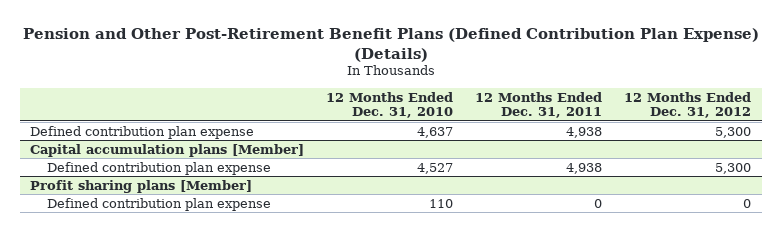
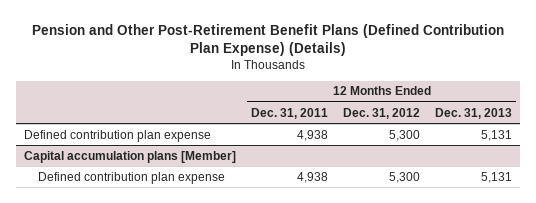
- | 12 Months Ended Dec. 31, 2010 | 12 Months Ended Dec. 31, 2011 | 12 Months Ended Dec. 31, 2012
+ | 12 Months Ended Dec. 31, 2011 | 12 Months Ended Dec. 31, 2012 | 12 Months Ended Dec. 31, 2013
- Profit sharing plans [Member]
- Defined contribution plan expense | 110 | 0 | 0

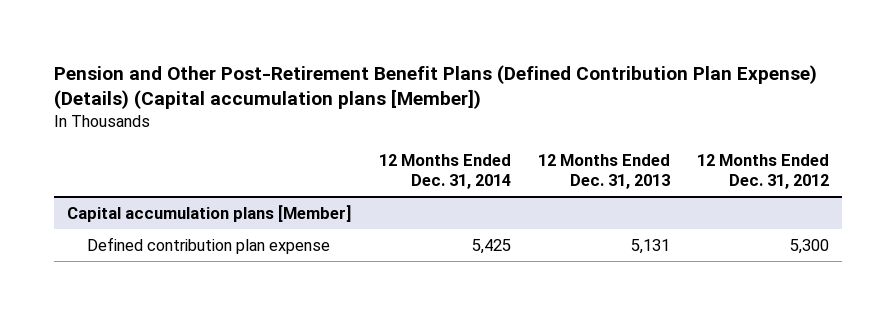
- Pension and Other Post-Retirement Benefit Plans (Defined Contribution Plan Expense) (Details)
+ Pension and Other Post-Retirement Benefit Plans (Defined Contribution Plan Expense) (Details) (Capital accumulation plans [Member])
- | 12 Months Ended Dec. 31, 2011 | 12 Months Ended Dec. 31, 2012 | 12 Months Ended Dec. 31, 2013
+ | 12 Months Ended Dec. 31, 2014 | 12 Months Ended Dec. 31, 2013 | 12 Months Ended Dec. 31, 2012
- Defined contribution plan expense | 4,938 | 5,300 | 5,131

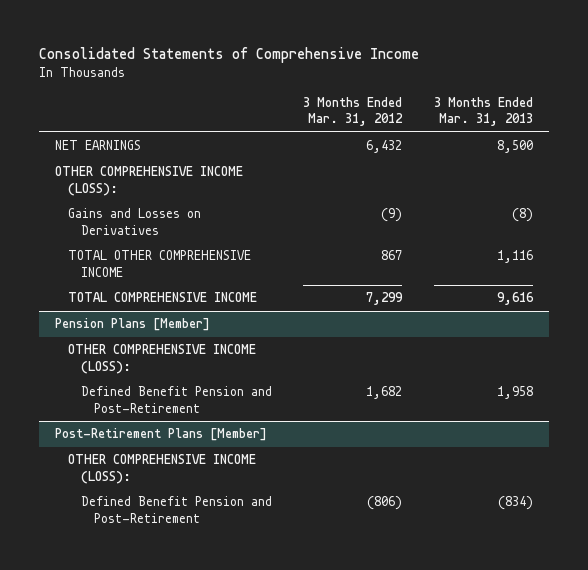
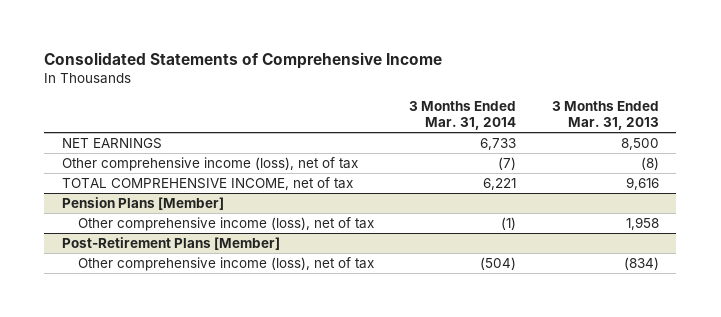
- | 3 Months Ended Mar. 31, 2012 | 3 Months Ended Mar. 31, 2013
+ | 3 Months Ended Mar. 31, 2014 | 3 Months Ended Mar. 31, 2013
- OTHER COMPREHENSIVE INCOME (LOSS):
- Gains and Losses on Derivatives | (9) | (8)
- TOTAL OTHER COMPREHENSIVE INCOME | 867 | 1,116
- TOTAL COMPREHENSIVE INCOME | 7,299 | 9,616
+ Other comprehensive income (loss), net of tax | (7) | (8)
+ TOTAL COMPREHENSIVE INCOME, net of tax | 6,221 | 9,616
@ Pension Plans [Member]
- OTHER COMPREHENSIVE INCOME (LOSS):
- Defined Benefit Pension and Post-Retirement | 1,682 | 1,958
+ Other comprehensive income (loss), net of tax | (1) | 1,958
@ Post-Retirement Plans [Member]
- OTHER COMPREHENSIVE INCOME (LOSS):
- Defined Benefit Pension and Post-Retirement | (806) | (834)
+ Other comprehensive income (loss), net of tax | (504) | (834)

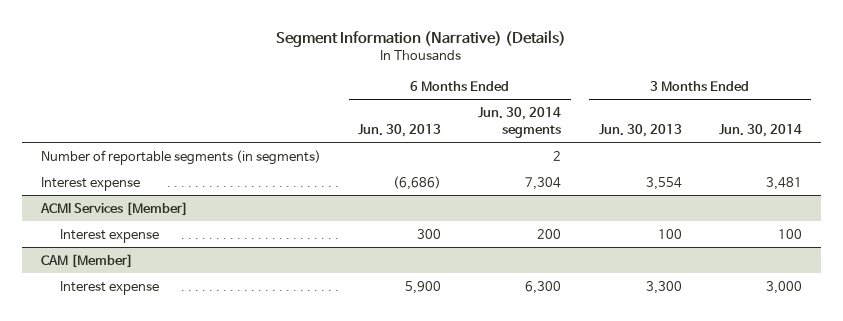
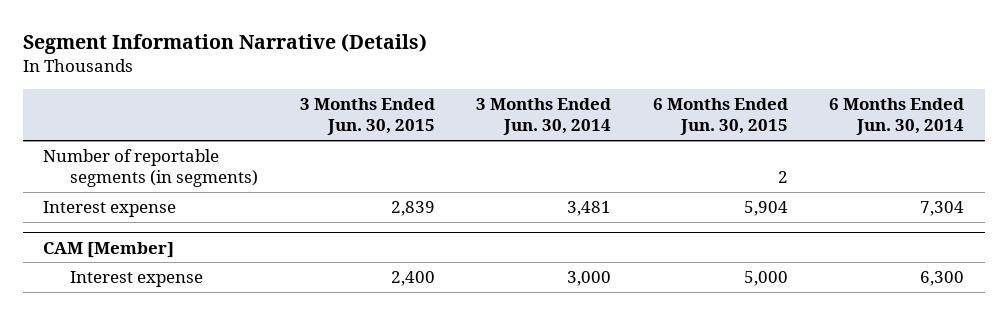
- Segment Information (Narrative) (Details)
+ Segment Information Narrative (Details)
- | 6 Months Ended Jun. 30, 2013 | 6 Months Ended Jun. 30, 2014 segments | 3 Months Ended Jun. 30, 2013 | 3 Months Ended Jun. 30, 2014
+ | 3 Months Ended Jun. 30, 2015 | 3 Months Ended Jun. 30, 2014 | 6 Months Ended Jun. 30, 2015 | 6 Months Ended Jun. 30, 2014
- ACMI Services [Member]
- Interest expense | 300 | 200 | 100 | 100

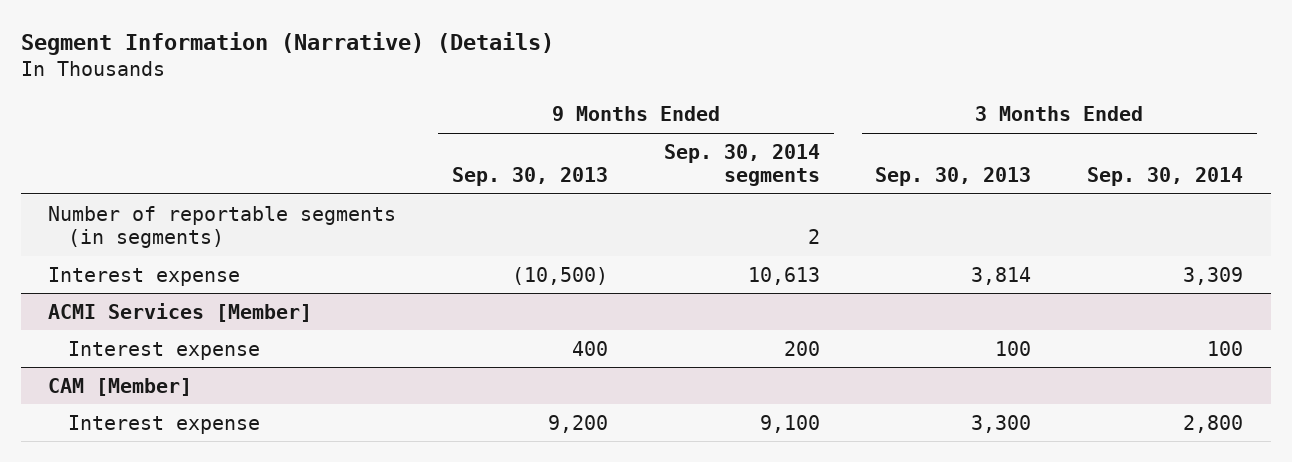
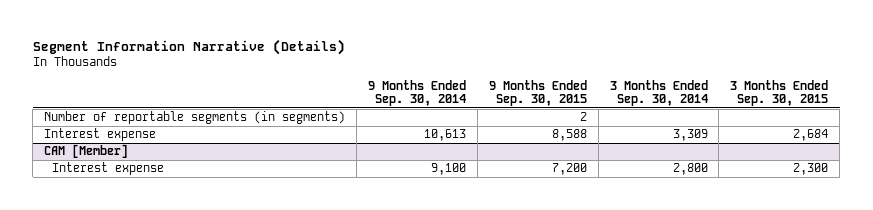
- Segment Information (Narrative) (Details)
+ Segment Information Narrative (Details)
- | 9 Months Ended Sep. 30, 2013 | 9 Months Ended Sep. 30, 2014 segments | 3 Months Ended Sep. 30, 2013 | 3 Months Ended Sep. 30, 2014
+ | 9 Months Ended Sep. 30, 2014 | 9 Months Ended Sep. 30, 2015 | 3 Months Ended Sep. 30, 2014 | 3 Months Ended Sep. 30, 2015
- ACMI Services [Member]
- Interest expense | 400 | 200 | 100 | 100

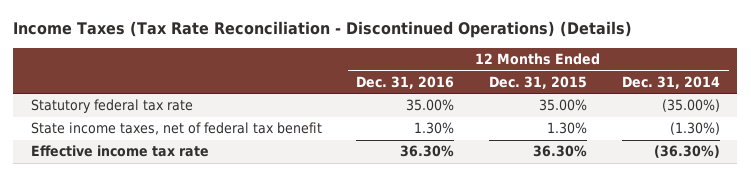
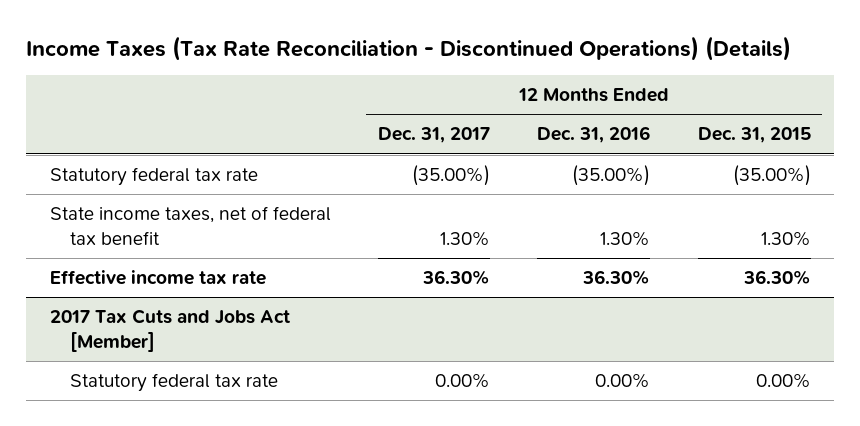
- | 12 Months Ended Dec. 31, 2016 | 12 Months Ended Dec. 31, 2015 | 12 Months Ended Dec. 31, 2014
+ | 12 Months Ended Dec. 31, 2017 | 12 Months Ended Dec. 31, 2016 | 12 Months Ended Dec. 31, 2015
- Statutory federal tax rate | 35.00% | 35.00% | (35.00%)
+ Statutory federal tax rate | (35.00%) | (35.00%) | (35.00%)
+ 2017 Tax Cuts and Jobs Act [Member]
+ Statutory federal tax rate | 0.00% | 0.00% | 0.00%

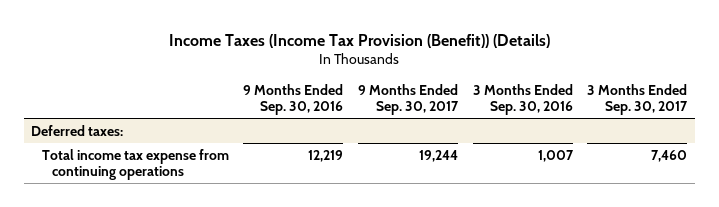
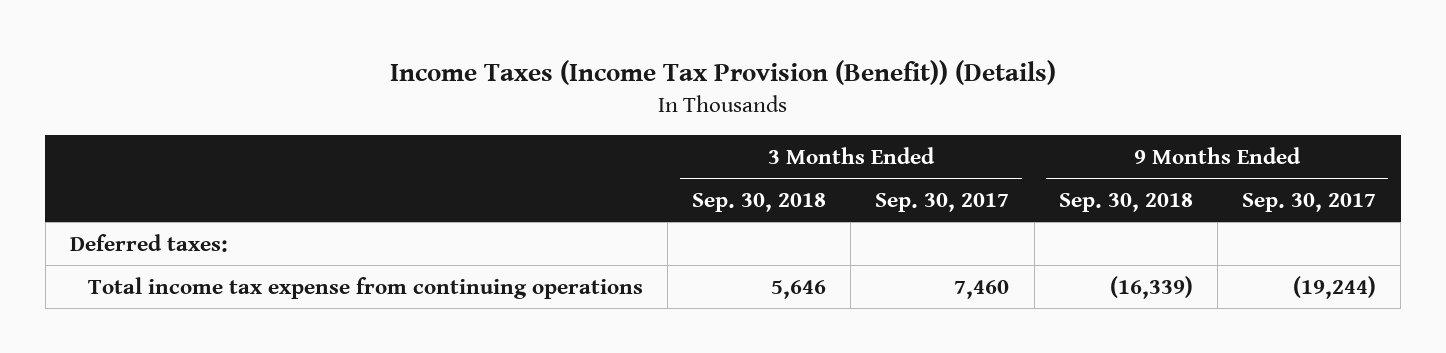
- | 9 Months Ended Sep. 30, 2016 | 9 Months Ended Sep. 30, 2017 | 3 Months Ended Sep. 30, 2016 | 3 Months Ended Sep. 30, 2017
+ | 3 Months Ended Sep. 30, 2018 | 3 Months Ended Sep. 30, 2017 | 9 Months Ended Sep. 30, 2018 | 9 Months Ended Sep. 30, 2017
- Total income tax expense from continuing operations | 12,219 | 19,244 | 1,007 | 7,460
+ Total income tax expense from continuing operations | 5,646 | 7,460 | (16,339) | (19,244)

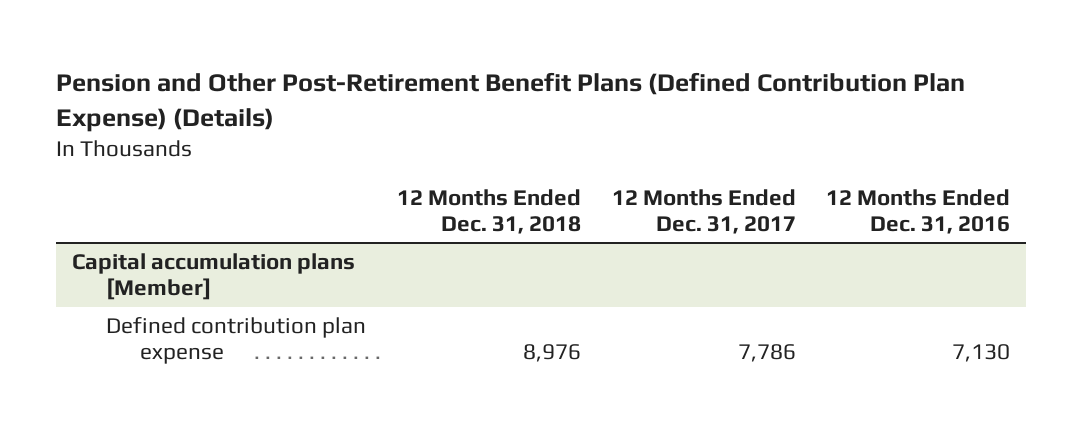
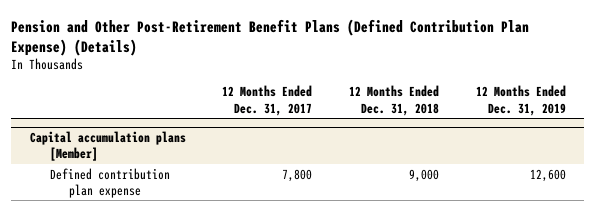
- | 12 Months Ended Dec. 31, 2018 | 12 Months Ended Dec. 31, 2017 | 12 Months Ended Dec. 31, 2016
+ | 12 Months Ended Dec. 31, 2017 | 12 Months Ended Dec. 31, 2018 | 12 Months Ended Dec. 31, 2019
@ Capital accumulation plans [Member]
- Defined contribution plan expense | 8,976 | 7,786 | 7,130
+ Defined contribution plan expense | 7,800 | 9,000 | 12,600

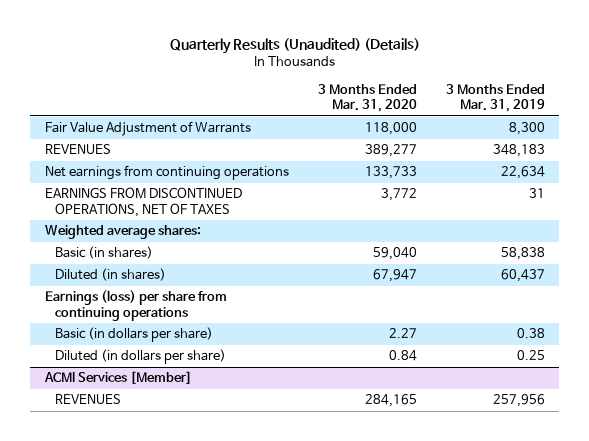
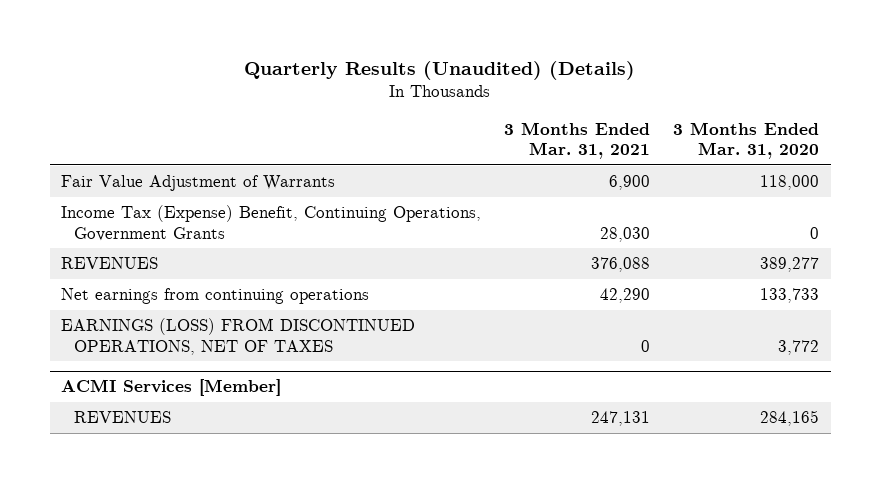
- | 3 Months Ended Mar. 31, 2020 | 3 Months Ended Mar. 31, 2019
+ | 3 Months Ended Mar. 31, 2021 | 3 Months Ended Mar. 31, 2020
+ Income Tax (Expense) Benefit, Continuing Operations, Government Grants | 28,030 | 0
- EARNINGS FROM DISCONTINUED OPERATIONS, NET OF TAXES | 3,772 | 31
- Weighted average shares:
- Basic (in shares) | 59,040 | 58,838
- Diluted (in shares) | 67,947 | 60,437
- Earnings (loss) per share from continuing operations
- Basic (in dollars per share) | 2.27 | 0.38
- Diluted (in dollars per share) | 0.84 | 0.25
+ EARNINGS (LOSS) FROM DISCONTINUED OPERATIONS, NET OF TAXES | 0 | 3,772

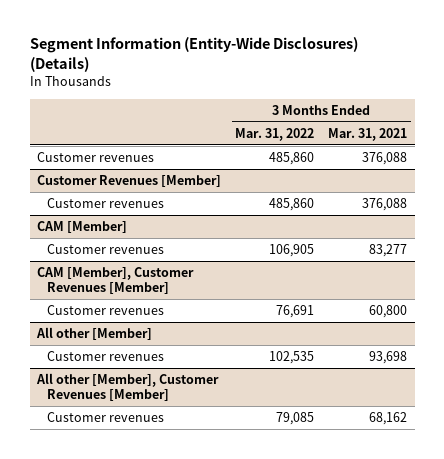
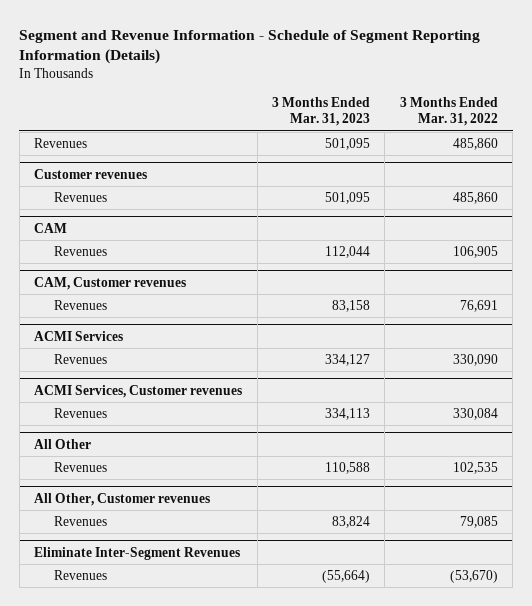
- Segment Information (Entity-Wide Disclosures) (Details)
+ Segment and Revenue Information - Schedule of Segment Reporting Information (Details)
- | 3 Months Ended Mar. 31, 2022 | 3 Months Ended Mar. 31, 2021
+ | 3 Months Ended Mar. 31, 2023 | 3 Months Ended Mar. 31, 2022
- Customer revenues | 485,860 | 376,088
- Customer Revenues [Member]
- Customer revenues | 485,860 | 376,088
- CAM [Member]
- Customer revenues | 106,905 | 83,277
- CAM [Member], Customer Revenues [Member]
- Customer revenues | 76,691 | 60,800
- All other [Member]
- Customer revenues | 102,535 | 93,698
- All other [Member], Customer Revenues [Member]
- Customer revenues | 79,085 | 68,162
+ Revenues | 501,095 | 485,860
+ Customer revenues
+ Revenues | 501,095 | 485,860
+ CAM
+ Revenues | 112,044 | 106,905
+ CAM, Customer revenues
+ Revenues | 83,158 | 76,691
+ ACMI Services
+ Revenues | 334,127 | 330,090
+ ACMI Services, Customer revenues
+ Revenues | 334,113 | 330,084
+ All Other
+ Revenues | 110,588 | 102,535
+ All Other, Customer revenues
+ Revenues | 83,824 | 79,085
+ Eliminate Inter-Segment Revenues
+ Revenues | (55,664) | (53,670)

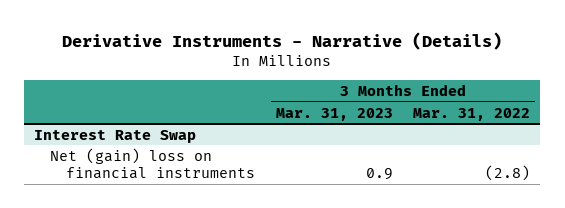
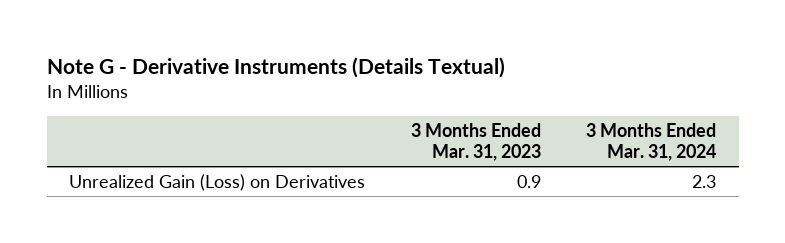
- Derivative Instruments - Narrative (Details)
+ Note G - Derivative Instruments (Details Textual)
- | 3 Months Ended Mar. 31, 2023 | 3 Months Ended Mar. 31, 2022
+ | 3 Months Ended Mar. 31, 2023 | 3 Months Ended Mar. 31, 2024
- Interest Rate Swap
- Net (gain) loss on financial instruments | 0.9 | (2.8)
+ Unrealized Gain (Loss) on Derivatives | 0.9 | 2.3

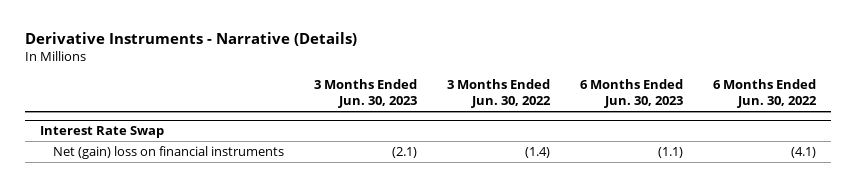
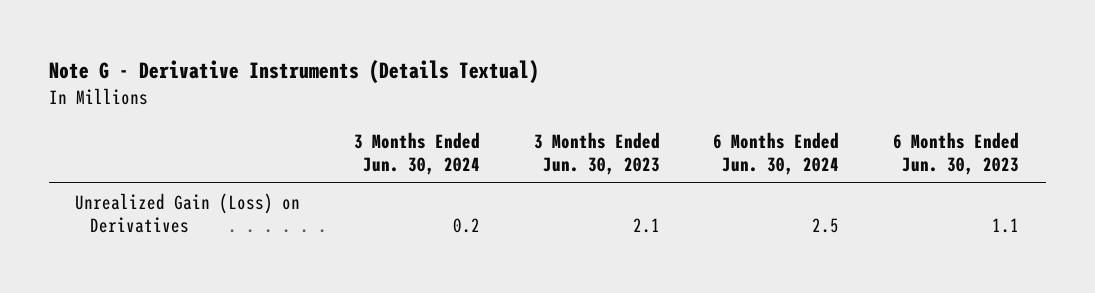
- Derivative Instruments - Narrative (Details)
+ Note G - Derivative Instruments (Details Textual)
- | 3 Months Ended Jun. 30, 2023 | 3 Months Ended Jun. 30, 2022 | 6 Months Ended Jun. 30, 2023 | 6 Months Ended Jun. 30, 2022
+ | 3 Months Ended Jun. 30, 2024 | 3 Months Ended Jun. 30, 2023 | 6 Months Ended Jun. 30, 2024 | 6 Months Ended Jun. 30, 2023
- Interest Rate Swap
- Net (gain) loss on financial instruments | (2.1) | (1.4) | (1.1) | (4.1)
+ Unrealized Gain (Loss) on Derivatives | 0.2 | 2.1 | 2.5 | 1.1

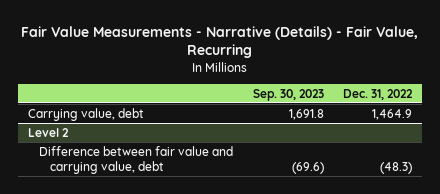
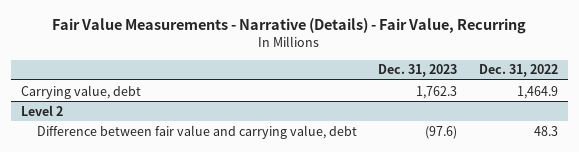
- | Sep. 30, 2023 | Dec. 31, 2022
+ | Dec. 31, 2023 | Dec. 31, 2022
@ Level 2
- Difference between fair value and carrying value, debt | (69.6) | (48.3)
+ Difference between fair value and carrying value, debt | (97.6) | 48.3

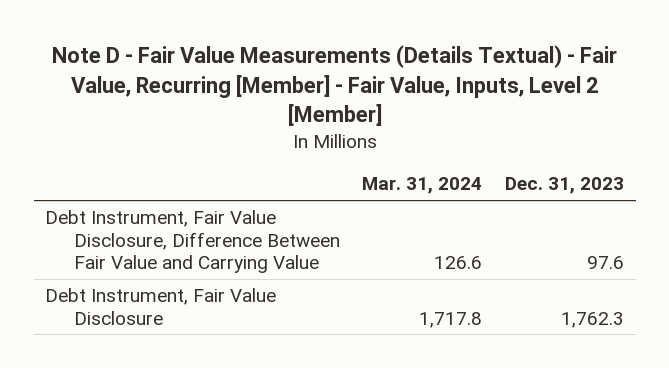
- Fair Value Measurements - Narrative (Details) - Fair Value, Recurring
+ Note D - Fair Value Measurements (Details Textual) - Fair Value, Recurring [Member] - Fair Value, Inputs, Level 2 [Member]
- | Dec. 31, 2023 | Dec. 31, 2022
+ | Mar. 31, 2024 | Dec. 31, 2023
- Carrying value, debt | 1,762.3 | 1,464.9
- Level 2
- Difference between fair value and carrying value, debt | (97.6) | 48.3
+ Debt Instrument, Fair Value Disclosure, Difference Between Fair Value and Carrying Value | 126.6 | 97.6
+ Debt Instrument, Fair Value Disclosure | 1,717.8 | 1,762.3

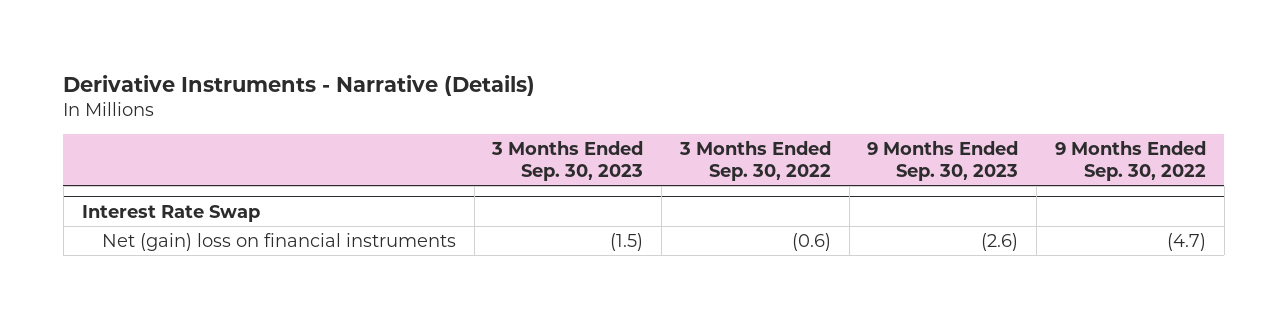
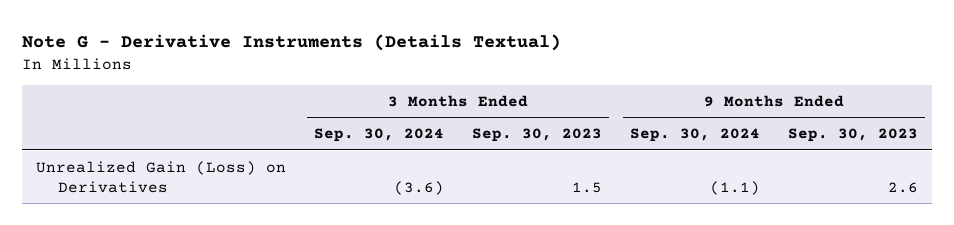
- Derivative Instruments - Narrative (Details)
+ Note G - Derivative Instruments (Details Textual)
- | 3 Months Ended Sep. 30, 2023 | 3 Months Ended Sep. 30, 2022 | 9 Months Ended Sep. 30, 2023 | 9 Months Ended Sep. 30, 2022
+ | 3 Months Ended Sep. 30, 2024 | 3 Months Ended Sep. 30, 2023 | 9 Months Ended Sep. 30, 2024 | 9 Months Ended Sep. 30, 2023
- Interest Rate Swap
- Net (gain) loss on financial instruments | (1.5) | (0.6) | (2.6) | (4.7)
+ Unrealized Gain (Loss) on Derivatives | (3.6) | 1.5 | (1.1) | 2.6

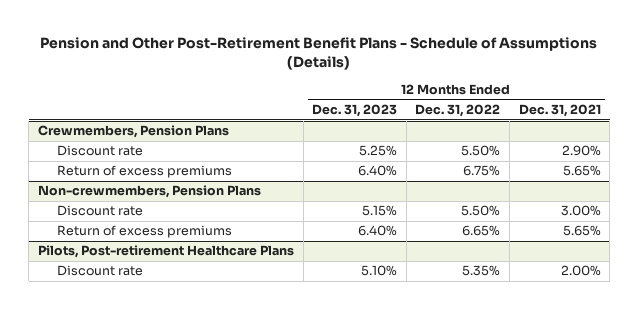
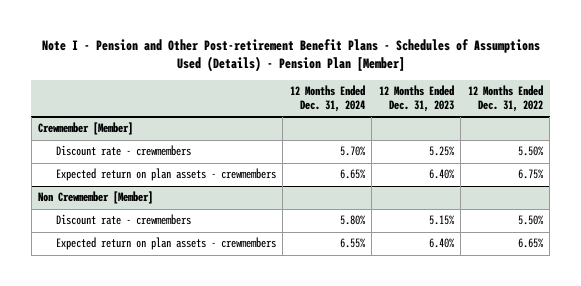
- Pension and Other Post-Retirement Benefit Plans - Schedule of Assumptions (Details)
+ Note I - Pension and Other Post-retirement Benefit Plans - Schedules of Assumptions Used (Details) - Pension Plan [Member]
- | 12 Months Ended Dec. 31, 2023 | 12 Months Ended Dec. 31, 2022 | 12 Months Ended Dec. 31, 2021
+ | 12 Months Ended Dec. 31, 2024 | 12 Months Ended Dec. 31, 2023 | 12 Months Ended Dec. 31, 2022
- Crewmembers, Pension Plans
- Discount rate | 5.25% | 5.50% | 2.90%
- Return of excess premiums | 6.40% | 6.75% | 5.65%
- Non-crewmembers, Pension Plans
- Discount rate | 5.15% | 5.50% | 3.00%
- Return of excess premiums | 6.40% | 6.65% | 5.65%
- Pilots, Post-retirement Healthcare Plans
- Discount rate | 5.10% | 5.35% | 2.00%
+ Crewmember [Member]
+ Discount rate - crewmembers | 5.70% | 5.25% | 5.50%
+ Expected return on plan assets - crewmembers | 6.65% | 6.40% | 6.75%
+ Non Crewmember [Member]
+ Discount rate - crewmembers | 5.80% | 5.15% | 5.50%
+ Expected return on plan assets - crewmembers | 6.55% | 6.40% | 6.65%

